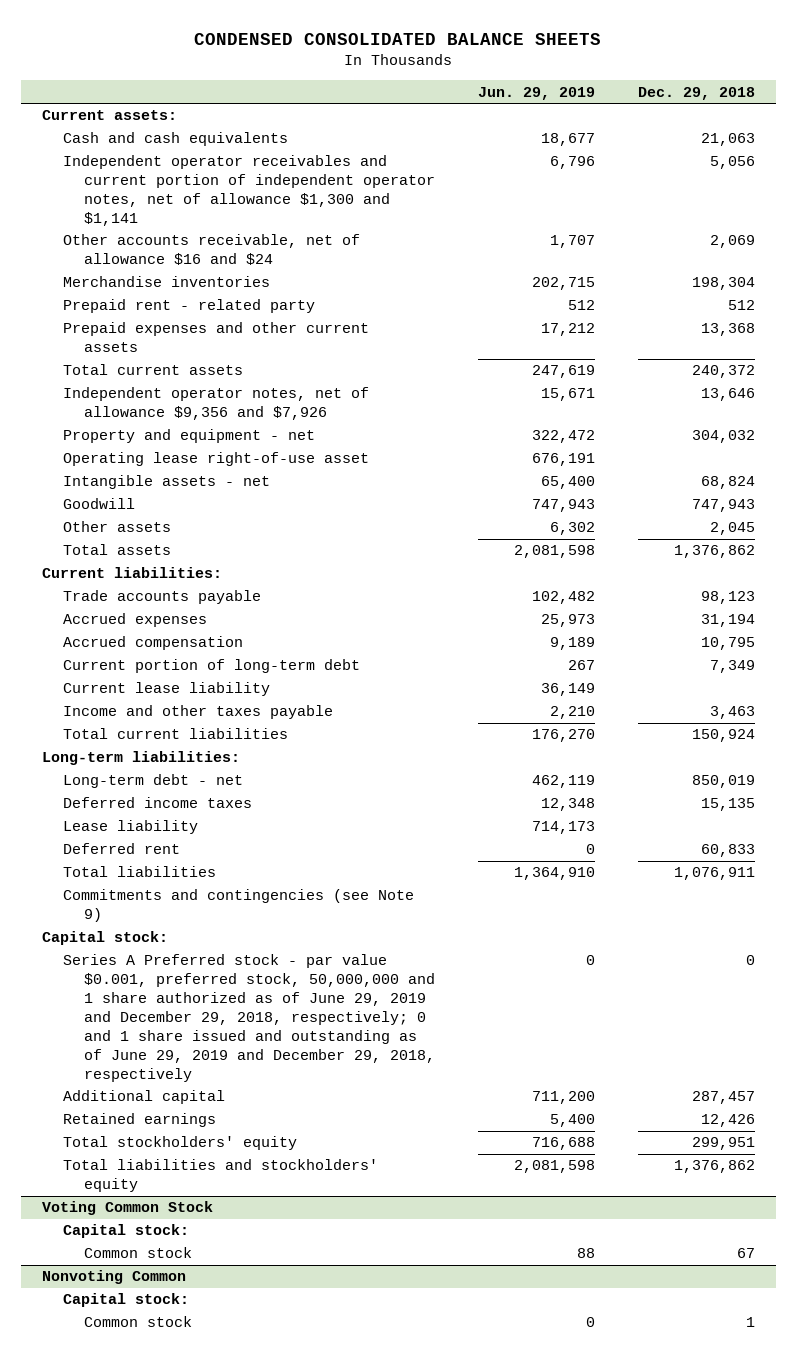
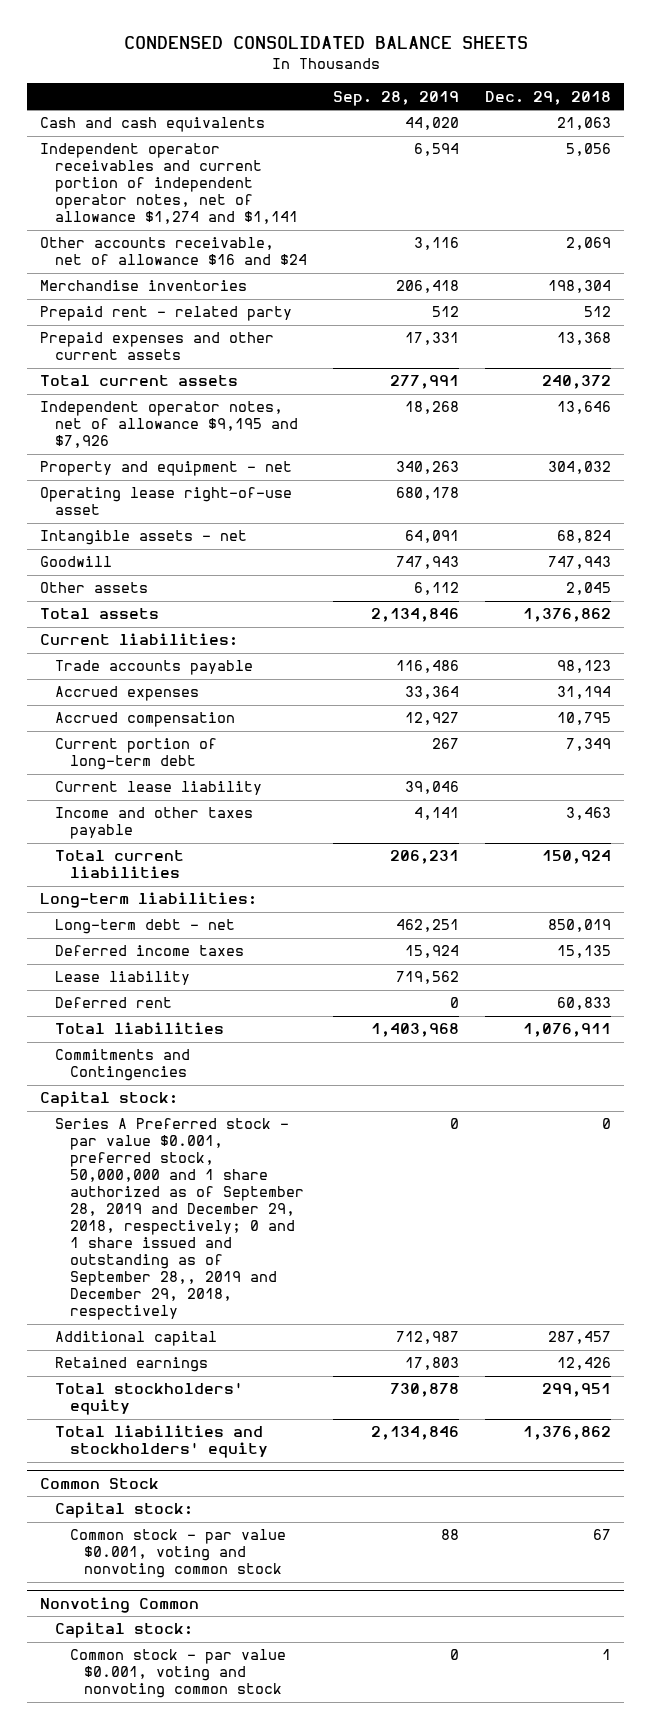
- | Jun. 29, 2019 | Dec. 29, 2018
+ | Sep. 28, 2019 | Dec. 29, 2018
- Current assets:
- Independent operator receivables and current portion of independent operator notes, net of allowance $1,300 and $1,141 | 6,796 | 5,056
+ Independent operator receivables and current portion of independent operator notes, net of allowance $1,274 and $1,141 | 6,594 | 5,056
- Independent operator notes, net of allowance $9,356 and $7,926 | 15,671 | 13,646
+ Independent operator notes, net of allowance $9,195 and $7,926 | 18,268 | 13,646
- Commitments and contingencies (see Note 9)
+ Commitments and Contingencies
- Series A Preferred stock - par value $0.001, preferred stock, 50,000,000 and 1 share authorized as of June 29, 2019 and December 29, 2018, respectively; 0 and 1 share issued and outstanding as of June 29, 2019 and December 29, 2018, respectively | 0 | 0
+ Series A Preferred stock - par value $0.001, preferred stock, 50,000,000 and 1 share authorized as of September 28, 2019 and December 29, 2018, respectively; 0 and 1 share issued and outstanding as of September 28,, 2019 and December 29, 2018, respectively | 0 | 0
- Voting Common Stock
+ Common Stock
- Common stock | 88 | 67
+ Common stock - par value $0.001, voting and nonvoting common stock | 88 | 67
@ Nonvoting Common
- Common stock | 0 | 1
+ Common stock - par value $0.001, voting and nonvoting common stock | 0 | 1

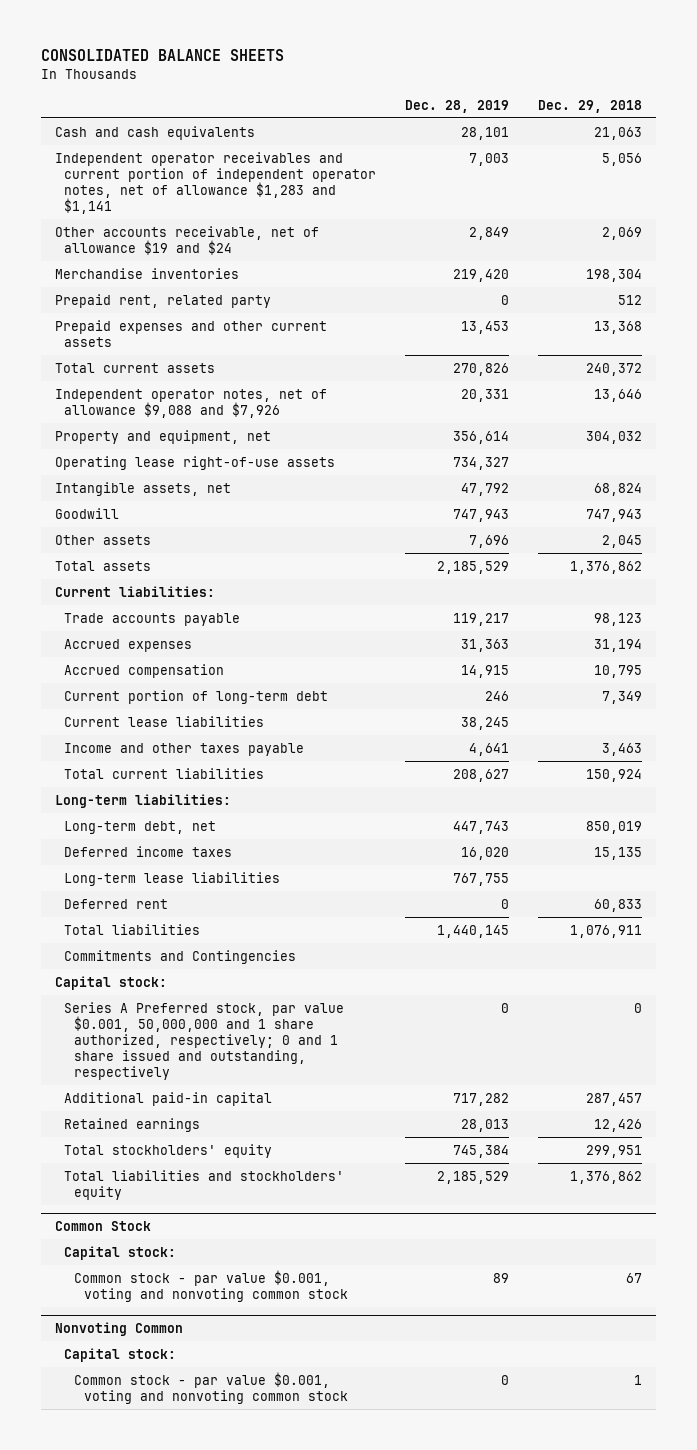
- CONDENSED CONSOLIDATED BALANCE SHEETS
+ CONSOLIDATED BALANCE SHEETS
- | Sep. 28, 2019 | Dec. 29, 2018
+ | Dec. 28, 2019 | Dec. 29, 2018
- Independent operator receivables and current portion of independent operator notes, net of allowance $1,274 and $1,141 | 6,594 | 5,056
- Other accounts receivable, net of allowance $16 and $24 | 3,116 | 2,069
+ Independent operator receivables and current portion of independent operator notes, net of allowance $1,283 and $1,141 | 7,003 | 5,056
+ Other accounts receivable, net of allowance $19 and $24 | 2,849 | 2,069
- Prepaid rent - related party | 512 | 512
+ Prepaid rent, related party | 0 | 512
- Independent operator notes, net of allowance $9,195 and $7,926 | 18,268 | 13,646
- Property and equipment - net | 340,263 | 304,032
- Operating lease right-of-use asset | 680,178 |
- Intangible assets - net | 64,091 | 68,824
+ Independent operator notes, net of allowance $9,088 and $7,926 | 20,331 | 13,646
+ Property and equipment, net | 356,614 | 304,032
+ Operating lease right-of-use assets | 734,327 |
+ Intangible assets, net | 47,792 | 68,824
- Current lease liability | 39,046 |
+ Current lease liabilities | 38,245 |
- Long-term debt - net | 462,251 | 850,019
+ Long-term debt, net | 447,743 | 850,019
- Lease liability | 719,562 |
+ Long-term lease liabilities | 767,755 |
- Series A Preferred stock - par value $0.001, preferred stock, 50,000,000 and 1 share authorized as of September 28, 2019 and December 29, 2018, respectively; 0 and 1 share issued and outstanding as of September 28,, 2019 and December 29, 2018, respectively | 0 | 0
- Additional capital | 712,987 | 287,457
+ Series A Preferred stock, par value $0.001, 50,000,000 and 1 share authorized, respectively; 0 and 1 share issued and outstanding, respectively | 0 | 0
+ Additional paid-in capital | 717,282 | 287,457

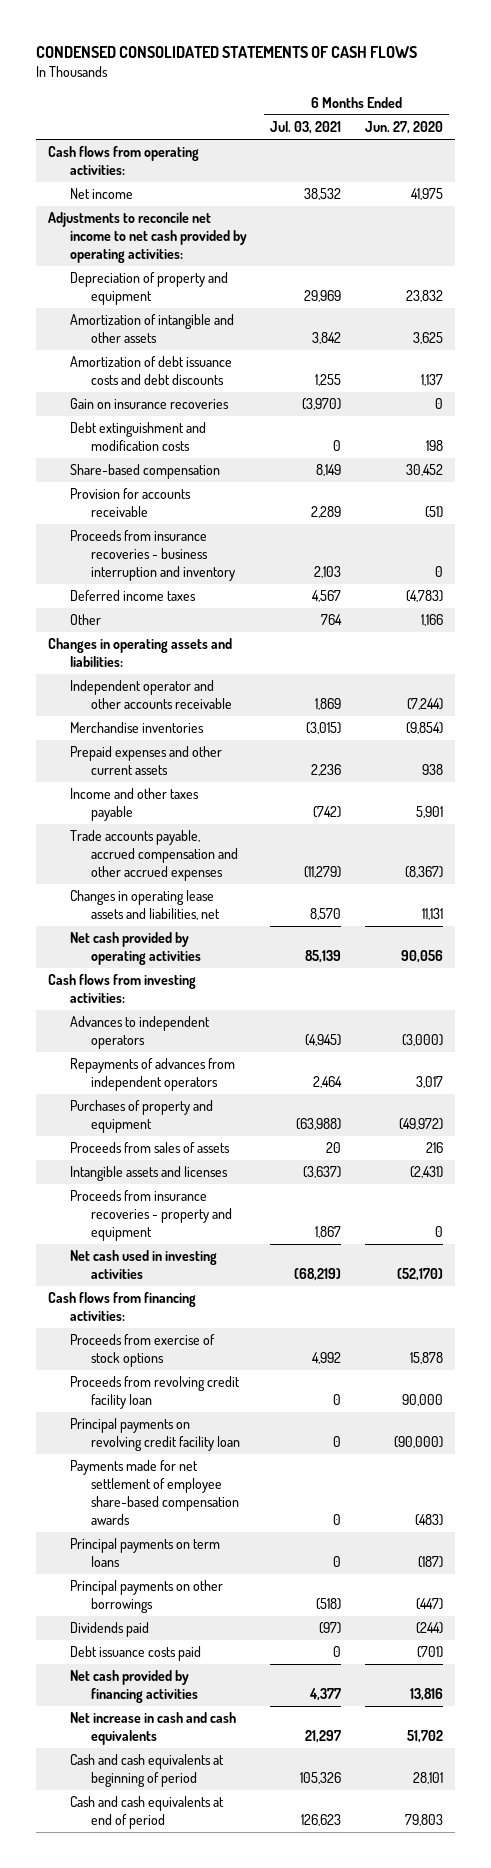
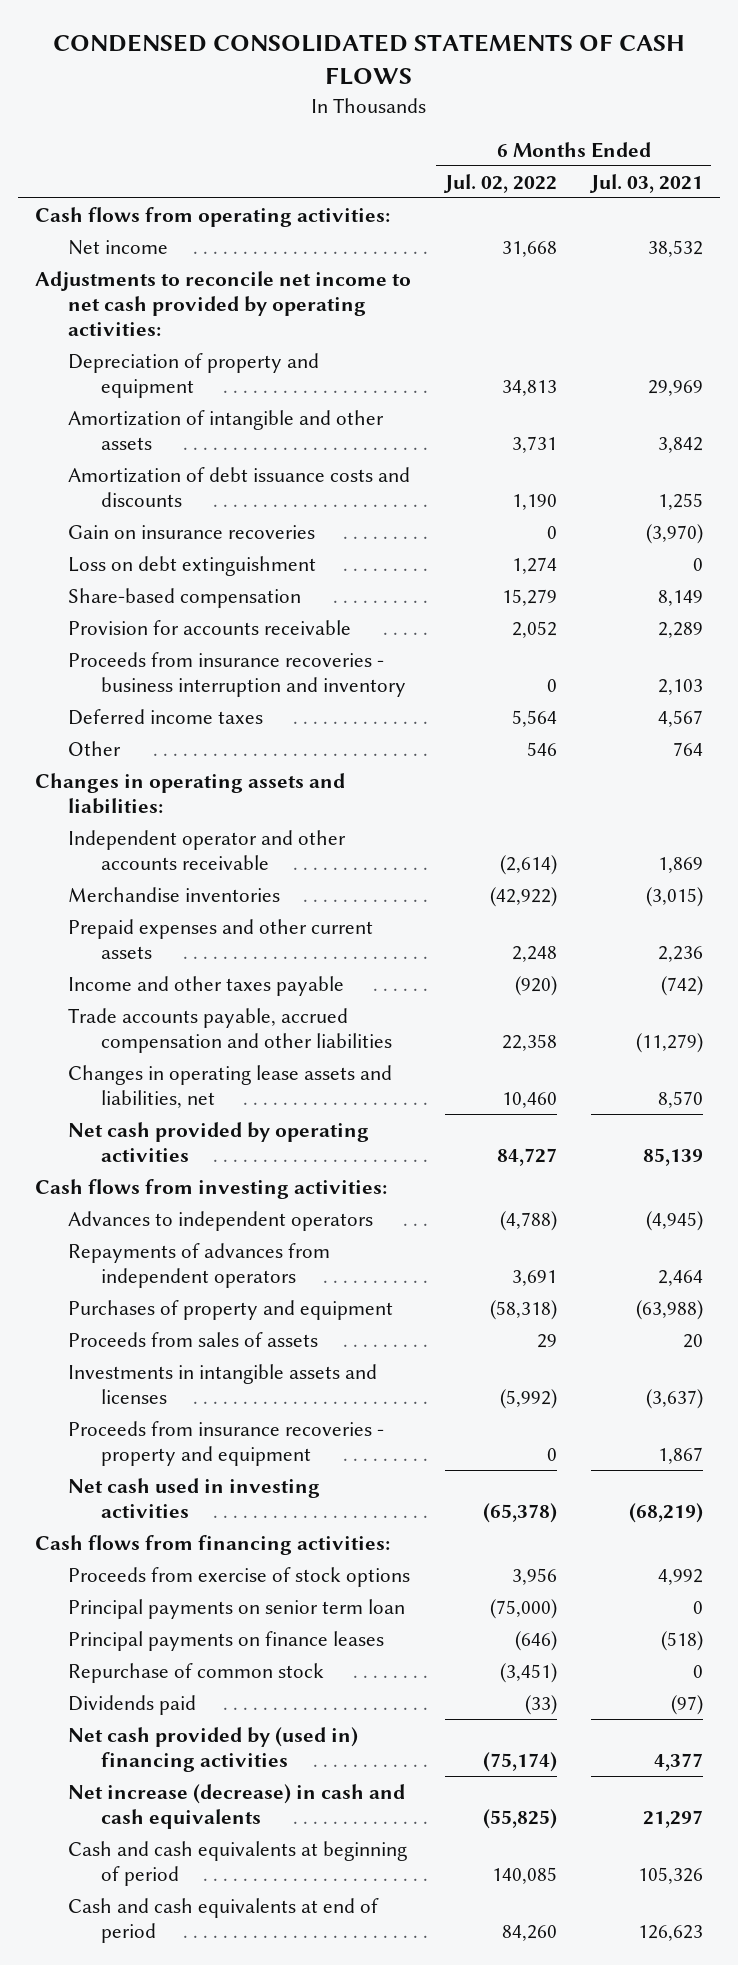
- | 6 Months Ended Jul. 03, 2021 | 6 Months Ended Jun. 27, 2020
+ | 6 Months Ended Jul. 02, 2022 | 6 Months Ended Jul. 03, 2021
- Amortization of debt issuance costs and debt discounts | 1,255 | 1,137
+ Amortization of debt issuance costs and discounts | 1,190 | 1,255
- Debt extinguishment and modification costs | 0 | 198
+ Loss on debt extinguishment | 1,274 | 0
- Trade accounts payable, accrued compensation and other accrued expenses | (11,279) | (8,367)
+ Trade accounts payable, accrued compensation and other liabilities | 22,358 | (11,279)
- Intangible assets and licenses | (3,637) | (2,431)
+ Investments in intangible assets and licenses | (5,992) | (3,637)
- Proceeds from revolving credit facility loan | 0 | 90,000
- Principal payments on revolving credit facility loan | 0 | (90,000)
- Payments made for net settlement of employee share-based compensation awards | 0 | (483)
- Principal payments on term loans | 0 | (187)
- Principal payments on other borrowings | (518) | (447)
+ Principal payments on senior term loan | (75,000) | 0
+ Principal payments on finance leases | (646) | (518)
+ Repurchase of common stock | (3,451) | 0
- Debt issuance costs paid | 0 | (701)
- Net cash provided by financing activities | 4,377 | 13,816
- Net increase in cash and cash equivalents | 21,297 | 51,702
+ Net cash provided by (used in) financing activities | (75,174) | 4,377
+ Net increase (decrease) in cash and cash equivalents | (55,825) | 21,297

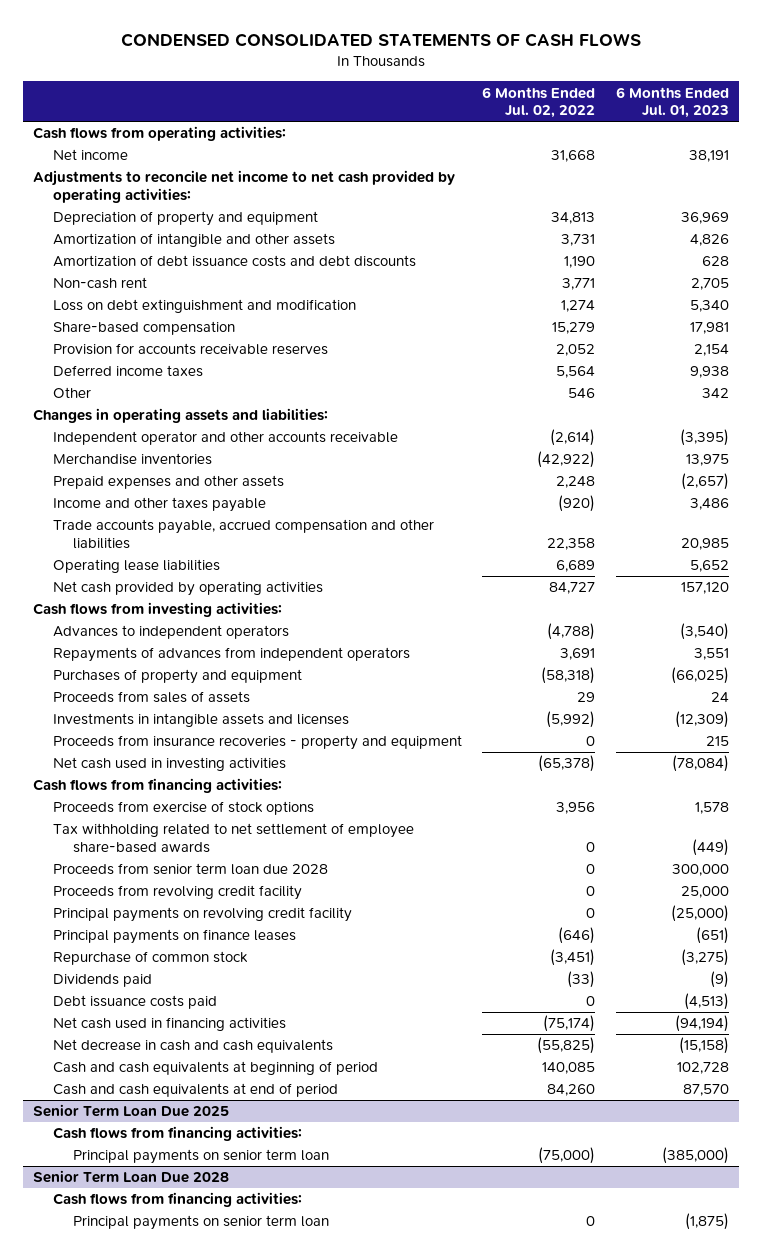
- | 6 Months Ended Jul. 02, 2022 | 6 Months Ended Jul. 03, 2021
+ | 6 Months Ended Jul. 02, 2022 | 6 Months Ended Jul. 01, 2023
- Amortization of debt issuance costs and discounts | 1,190 | 1,255
- Gain on insurance recoveries | 0 | (3,970)
- Loss on debt extinguishment | 1,274 | 0
+ Amortization of debt issuance costs and debt discounts | 1,190 | 628
+ Non-cash rent | 3,771 | 2,705
+ Loss on debt extinguishment and modification | 1,274 | 5,340
- Provision for accounts receivable | 2,052 | 2,289
- Proceeds from insurance recoveries - business interruption and inventory | 0 | 2,103
+ Provision for accounts receivable reserves | 2,052 | 2,154
- Prepaid expenses and other current assets | 2,248 | 2,236
+ Prepaid expenses and other assets | 2,248 | (2,657)
- Changes in operating lease assets and liabilities, net | 10,460 | 8,570
+ Operating lease liabilities | 6,689 | 5,652
- Principal payments on senior term loan | (75,000) | 0
+ Tax withholding related to net settlement of employee share-based awards | 0 | (449)
+ Proceeds from senior term loan due 2028 | 0 | 300,000
+ Proceeds from revolving credit facility | 0 | 25,000
+ Principal payments on revolving credit facility | 0 | (25,000)
- Net cash provided by (used in) financing activities | (75,174) | 4,377
- Net increase (decrease) in cash and cash equivalents | (55,825) | 21,297
+ Debt issuance costs paid | 0 | (4,513)
+ Net cash used in financing activities | (75,174) | (94,194)
+ Net decrease in cash and cash equivalents | (55,825) | (15,158)
+ Senior Term Loan Due 2025
+ Cash flows from financing activities:
+ Principal payments on senior term loan | (75,000) | (385,000)
+ Senior Term Loan Due 2028
+ Cash flows from financing activities:
+ Principal payments on senior term loan | 0 | (1,875)

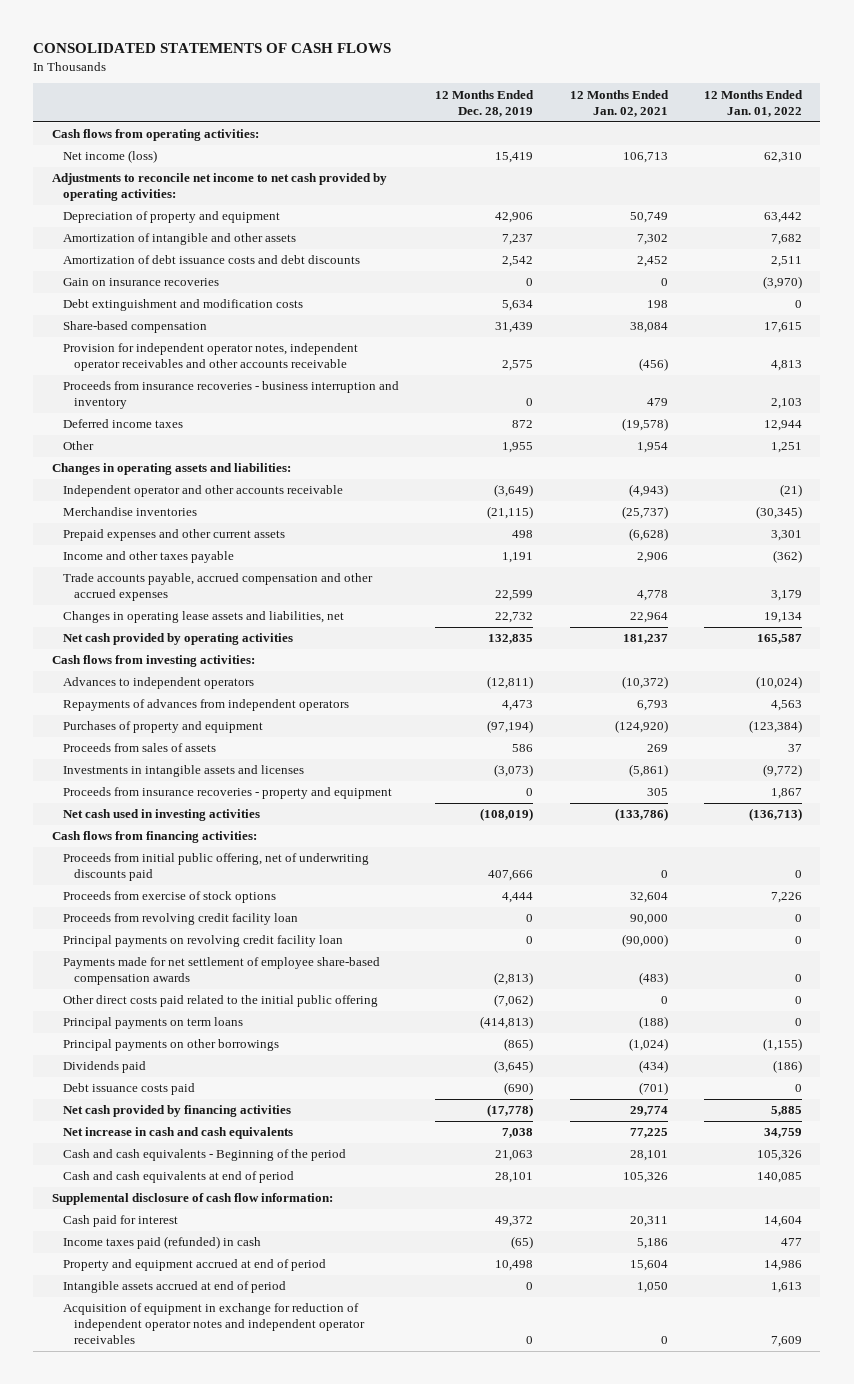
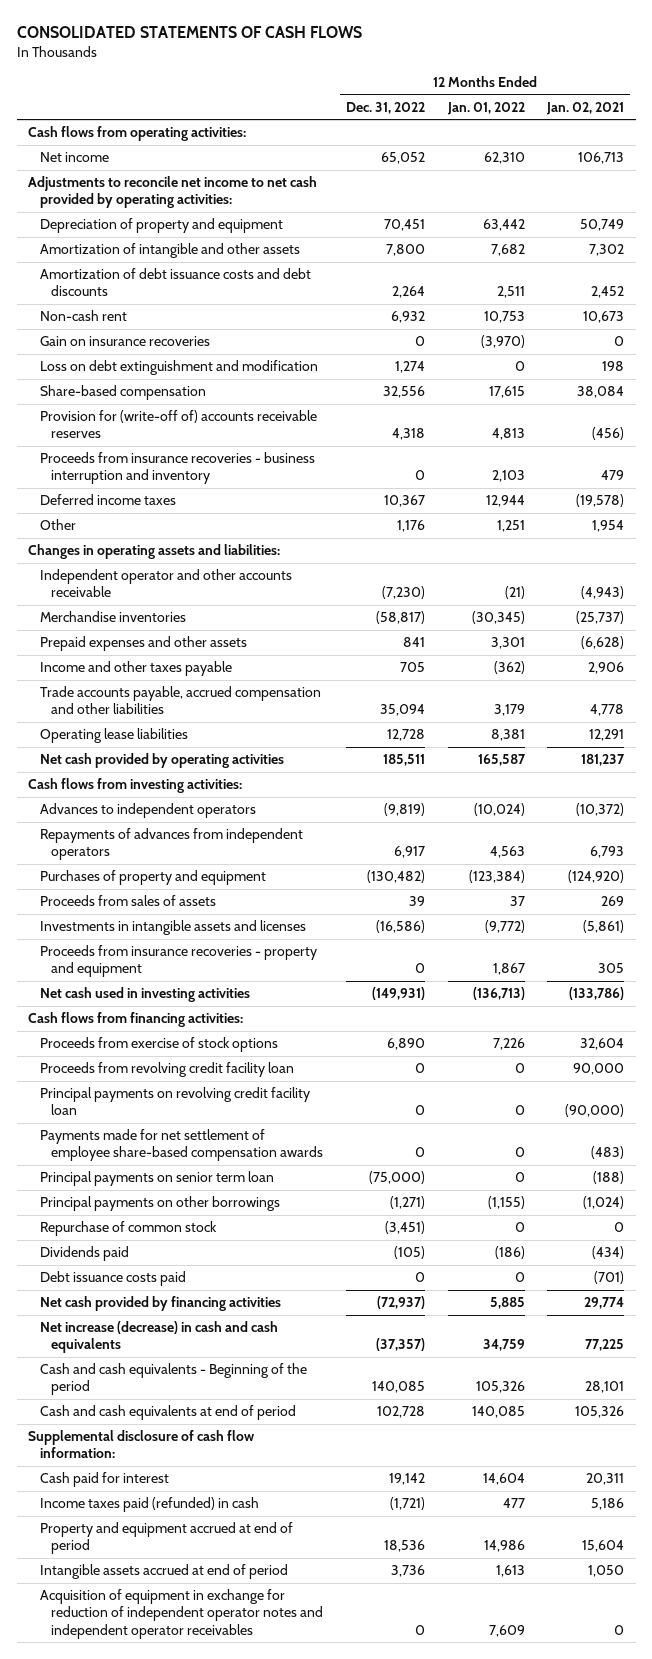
- | 12 Months Ended Dec. 28, 2019 | 12 Months Ended Jan. 02, 2021 | 12 Months Ended Jan. 01, 2022
+ | 12 Months Ended Dec. 31, 2022 | 12 Months Ended Jan. 01, 2022 | 12 Months Ended Jan. 02, 2021
- Net income (loss) | 15,419 | 106,713 | 62,310
+ Net income | 65,052 | 62,310 | 106,713
+ Non-cash rent | 6,932 | 10,753 | 10,673
- Debt extinguishment and modification costs | 5,634 | 198 | 0
+ Loss on debt extinguishment and modification | 1,274 | 0 | 198
- Provision for independent operator notes, independent operator receivables and other accounts receivable | 2,575 | (456) | 4,813
+ Provision for (write-off of) accounts receivable reserves | 4,318 | 4,813 | (456)
- Prepaid expenses and other current assets | 498 | (6,628) | 3,301
+ Prepaid expenses and other assets | 841 | 3,301 | (6,628)
- Trade accounts payable, accrued compensation and other accrued expenses | 22,599 | 4,778 | 3,179
- Changes in operating lease assets and liabilities, net | 22,732 | 22,964 | 19,134
+ Trade accounts payable, accrued compensation and other liabilities | 35,094 | 3,179 | 4,778
+ Operating lease liabilities | 12,728 | 8,381 | 12,291
- Proceeds from initial public offering, net of underwriting discounts paid | 407,666 | 0 | 0
- Other direct costs paid related to the initial public offering | (7,062) | 0 | 0
- Principal payments on term loans | (414,813) | (188) | 0
+ Principal payments on senior term loan | (75,000) | 0 | (188)
+ Repurchase of common stock | (3,451) | 0 | 0
- Net increase in cash and cash equivalents | 7,038 | 77,225 | 34,759
+ Net increase (decrease) in cash and cash equivalents | (37,357) | 34,759 | 77,225

